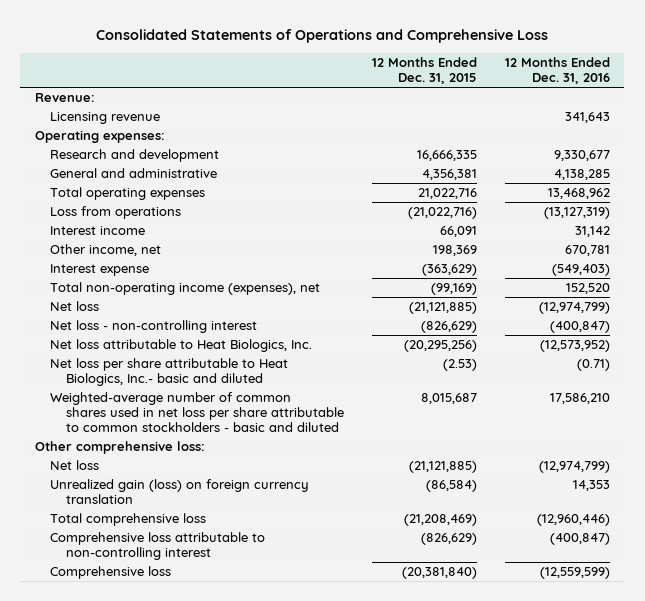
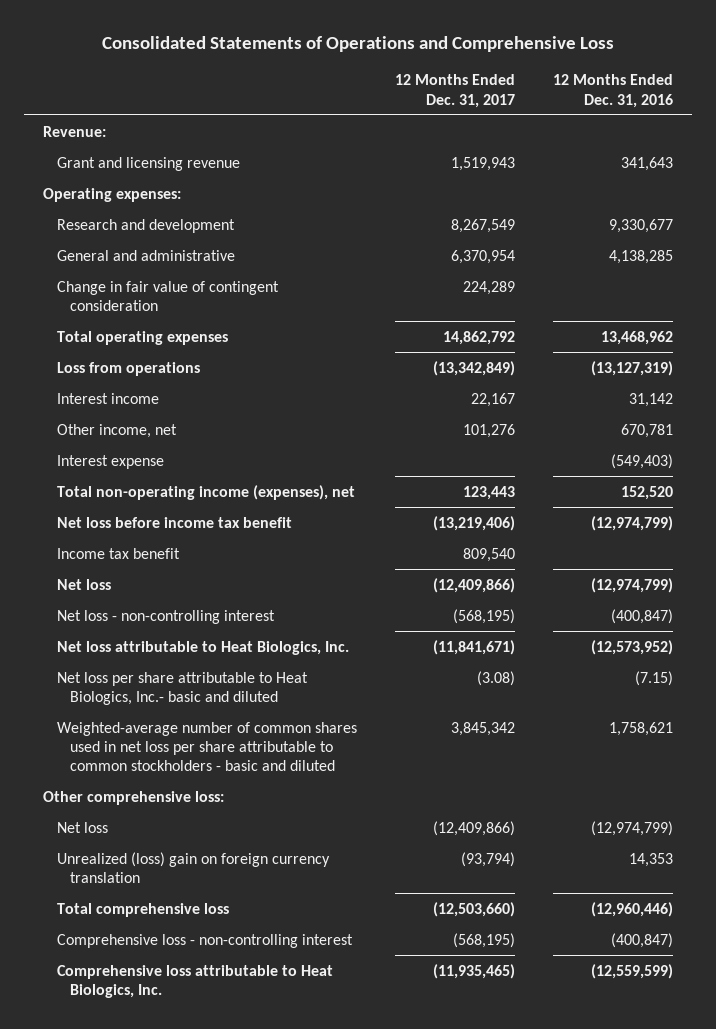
- | 12 Months Ended Dec. 31, 2015 | 12 Months Ended Dec. 31, 2016
+ | 12 Months Ended Dec. 31, 2017 | 12 Months Ended Dec. 31, 2016
- Licensing revenue | | 341,643
+ Grant and licensing revenue | 1,519,943 | 341,643
+ Change in fair value of contingent consideration | 224,289 |
+ Net loss before income tax benefit | (13,219,406) | (12,974,799)
+ Income tax benefit | 809,540 |
- Net loss per share attributable to Heat Biologics, Inc.- basic and diluted | (2.53) | (0.71)
- Weighted-average number of common shares used in net loss per share attributable to common stockholders - basic and diluted | 8,015,687 | 17,586,210
+ Net loss per share attributable to Heat Biologics, Inc.- basic and diluted | (3.08) | (7.15)
+ Weighted-average number of common shares used in net loss per share attributable to common stockholders - basic and diluted | 3,845,342 | 1,758,621
- Unrealized gain (loss) on foreign currency translation | (86,584) | 14,353
+ Unrealized (loss) gain on foreign currency translation | (93,794) | 14,353
- Comprehensive loss attributable to non-controlling interest | (826,629) | (400,847)
- Comprehensive loss | (20,381,840) | (12,559,599)
+ Comprehensive loss - non-controlling interest | (568,195) | (400,847)
+ Comprehensive loss attributable to Heat Biologics, Inc. | (11,935,465) | (12,559,599)

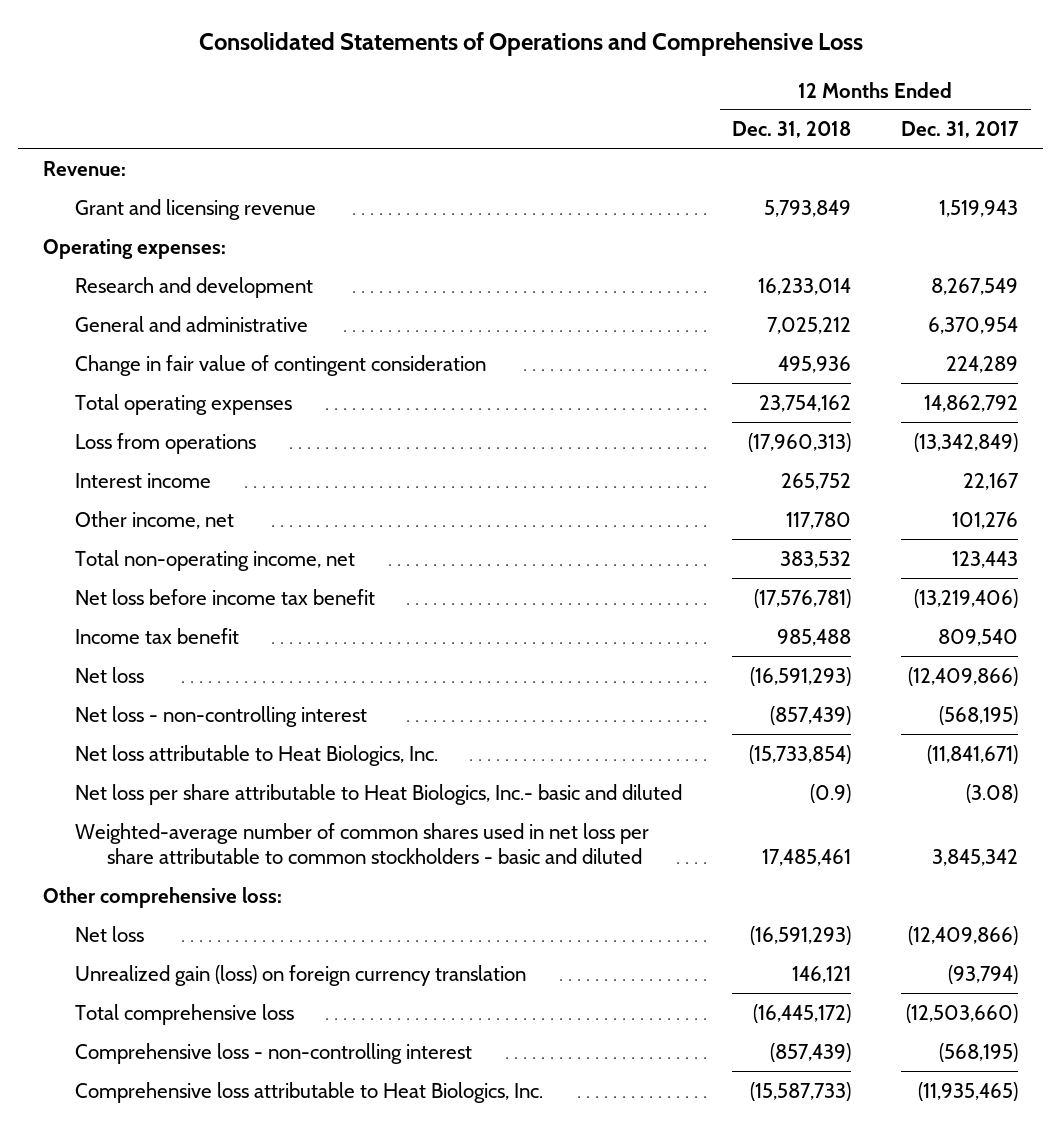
- | 12 Months Ended Dec. 31, 2017 | 12 Months Ended Dec. 31, 2016
+ | 12 Months Ended Dec. 31, 2018 | 12 Months Ended Dec. 31, 2017
- Interest expense | | (549,403)
- Total non-operating income (expenses), net | 123,443 | 152,520
+ Total non-operating income, net | 383,532 | 123,443
- Unrealized (loss) gain on foreign currency translation | (93,794) | 14,353
+ Unrealized gain (loss) on foreign currency translation | 146,121 | (93,794)

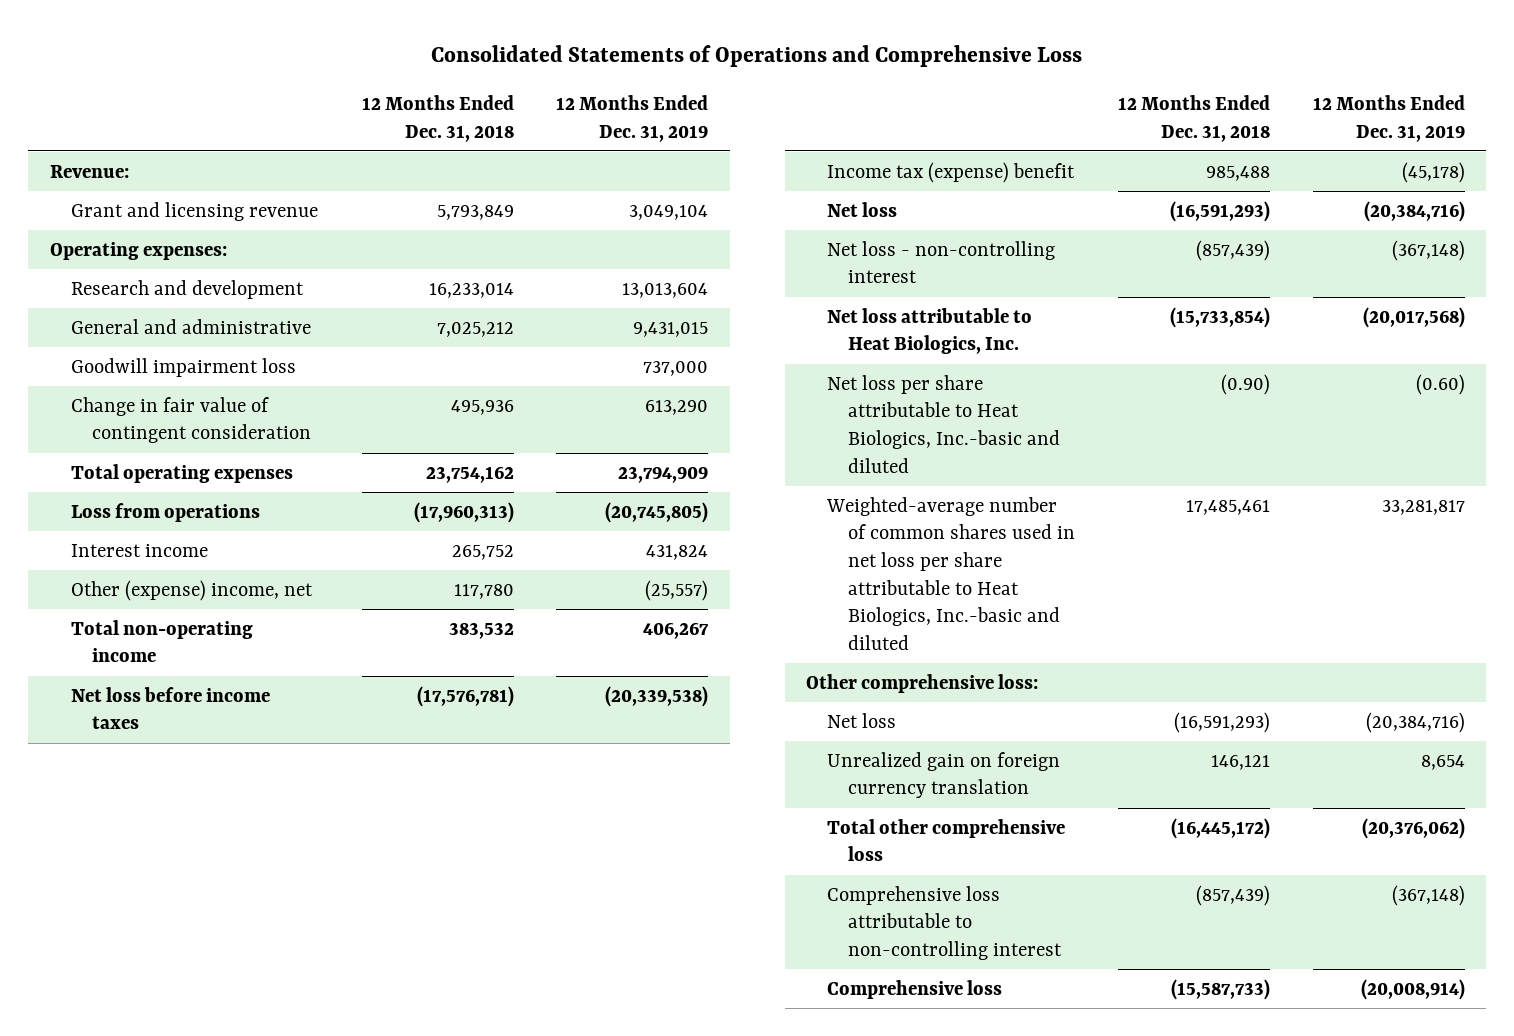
- | 12 Months Ended Dec. 31, 2018 | 12 Months Ended Dec. 31, 2017
+ | 12 Months Ended Dec. 31, 2018 | 12 Months Ended Dec. 31, 2019
+ Goodwill impairment loss | | 737,000
- Other income, net | 117,780 | 101,276
- Total non-operating income, net | 383,532 | 123,443
- Net loss before income tax benefit | (17,576,781) | (13,219,406)
- Income tax benefit | 985,488 | 809,540
+ Other (expense) income, net | 117,780 | (25,557)
+ Total non-operating income | 383,532 | 406,267
+ Net loss before income taxes | (17,576,781) | (20,339,538)
+ Income tax (expense) benefit | 985,488 | (45,178)
- Net loss per share attributable to Heat Biologics, Inc.- basic and diluted | (0.9) | (3.08)
- Weighted-average number of common shares used in net loss per share attributable to common stockholders - basic and diluted | 17,485,461 | 3,845,342
+ Net loss per share attributable to Heat Biologics, Inc.-basic and diluted | (0.90) | (0.60)
+ Weighted-average number of common shares used in net loss per share attributable to Heat Biologics, Inc.-basic and diluted | 17,485,461 | 33,281,817
- Unrealized gain (loss) on foreign currency translation | 146,121 | (93,794)
- Total comprehensive loss | (16,445,172) | (12,503,660)
- Comprehensive loss - non-controlling interest | (857,439) | (568,195)
- Comprehensive loss attributable to Heat Biologics, Inc. | (15,587,733) | (11,935,465)
+ Unrealized gain on foreign currency translation | 146,121 | 8,654
+ Total other comprehensive loss | (16,445,172) | (20,376,062)
+ Comprehensive loss attributable to non-controlling interest | (857,439) | (367,148)
+ Comprehensive loss | (15,587,733) | (20,008,914)

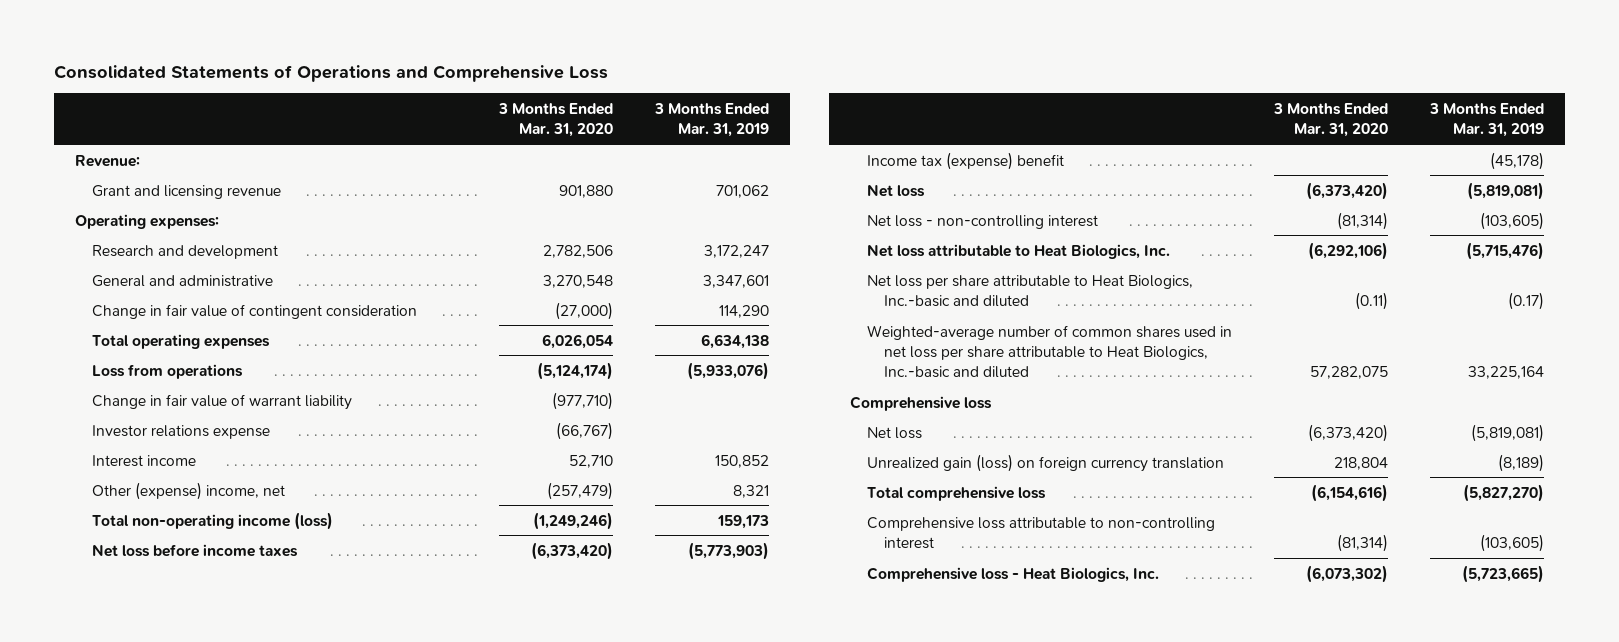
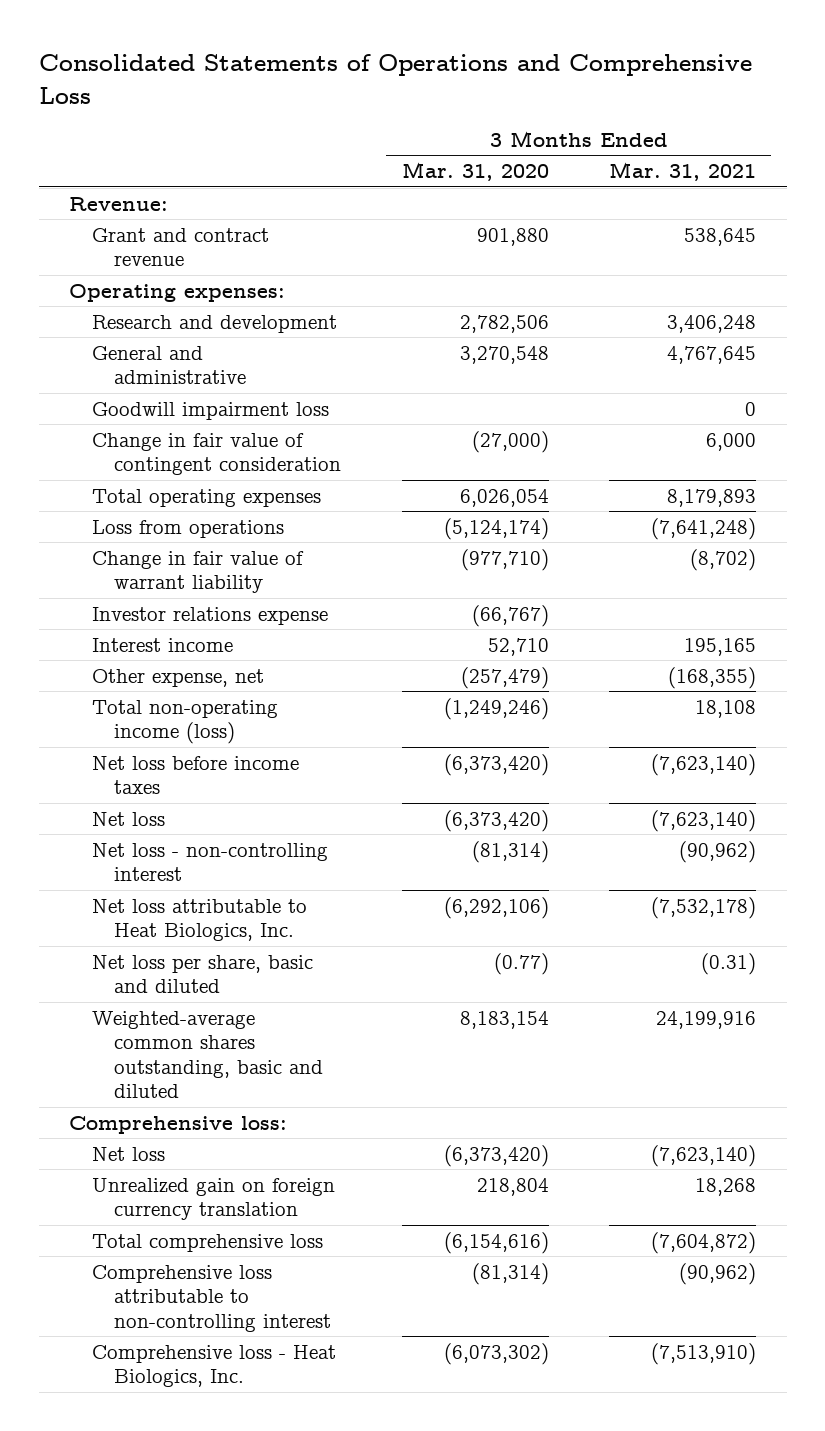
- | 3 Months Ended Mar. 31, 2020 | 3 Months Ended Mar. 31, 2019
+ | 3 Months Ended Mar. 31, 2020 | 3 Months Ended Mar. 31, 2021
- Grant and licensing revenue | 901,880 | 701,062
+ Grant and contract revenue | 901,880 | 538,645
+ Goodwill impairment loss | | 0
- Other (expense) income, net | (257,479) | 8,321
+ Other expense, net | (257,479) | (168,355)
- Income tax (expense) benefit | | (45,178)
- Net loss per share attributable to Heat Biologics, Inc.-basic and diluted | (0.11) | (0.17)
- Weighted-average number of common shares used in net loss per share attributable to Heat Biologics, Inc.-basic and diluted | 57,282,075 | 33,225,164
- Comprehensive loss
+ Net loss per share, basic and diluted | (0.77) | (0.31)
+ Weighted-average common shares outstanding, basic and diluted | 8,183,154 | 24,199,916
+ Comprehensive loss:
- Unrealized gain (loss) on foreign currency translation | 218,804 | (8,189)
+ Unrealized gain on foreign currency translation | 218,804 | 18,268

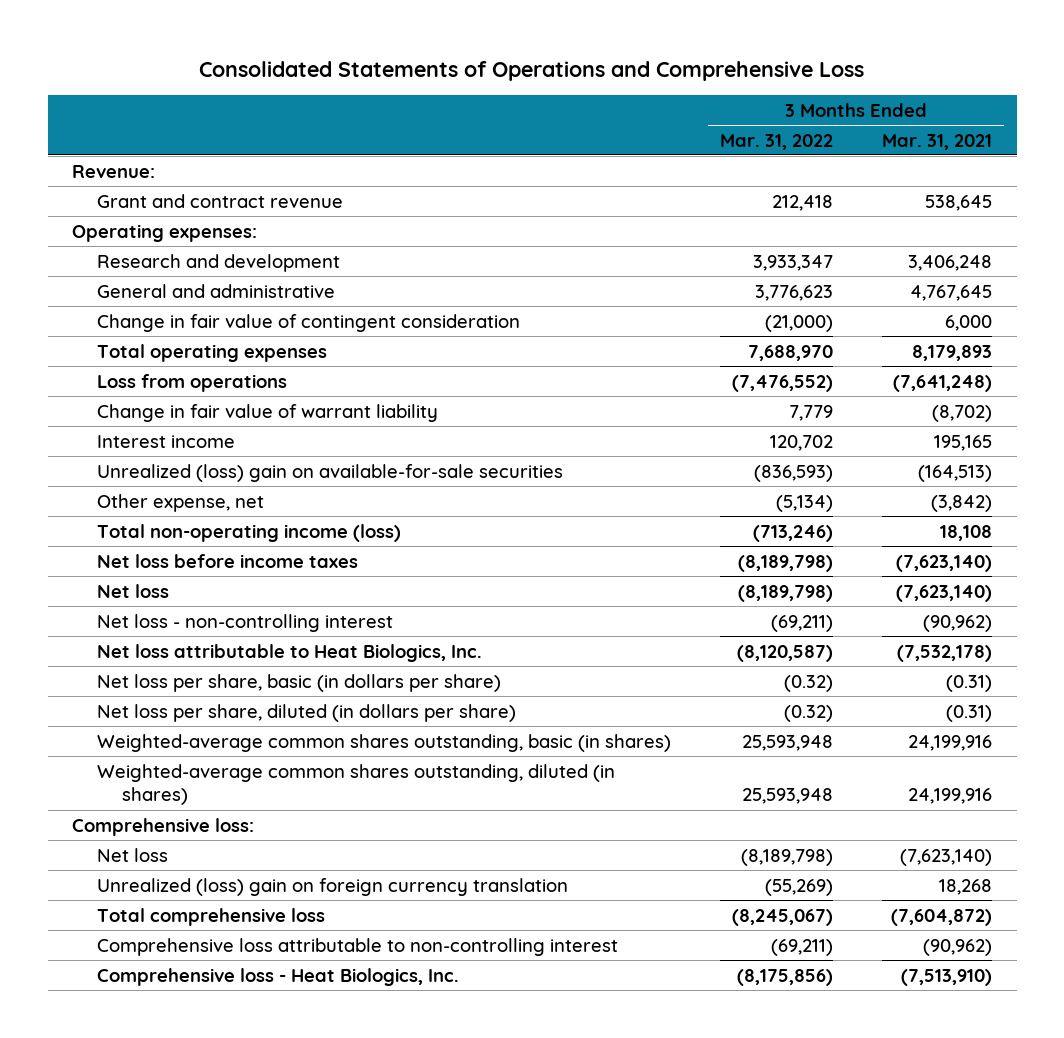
- | 3 Months Ended Mar. 31, 2020 | 3 Months Ended Mar. 31, 2021
+ | 3 Months Ended Mar. 31, 2022 | 3 Months Ended Mar. 31, 2021
- Goodwill impairment loss | | 0
- Investor relations expense | (66,767) |
- Other expense, net | (257,479) | (168,355)
+ Unrealized (loss) gain on available-for-sale securities | (836,593) | (164,513)
+ Other expense, net | (5,134) | (3,842)
- Net loss per share, basic and diluted | (0.77) | (0.31)
- Weighted-average common shares outstanding, basic and diluted | 8,183,154 | 24,199,916
+ Net loss per share, basic (in dollars per share) | (0.32) | (0.31)
+ Net loss per share, diluted (in dollars per share) | (0.32) | (0.31)
+ Weighted-average common shares outstanding, basic (in shares) | 25,593,948 | 24,199,916
+ Weighted-average common shares outstanding, diluted (in shares) | 25,593,948 | 24,199,916
- Unrealized gain on foreign currency translation | 218,804 | 18,268
+ Unrealized (loss) gain on foreign currency translation | (55,269) | 18,268

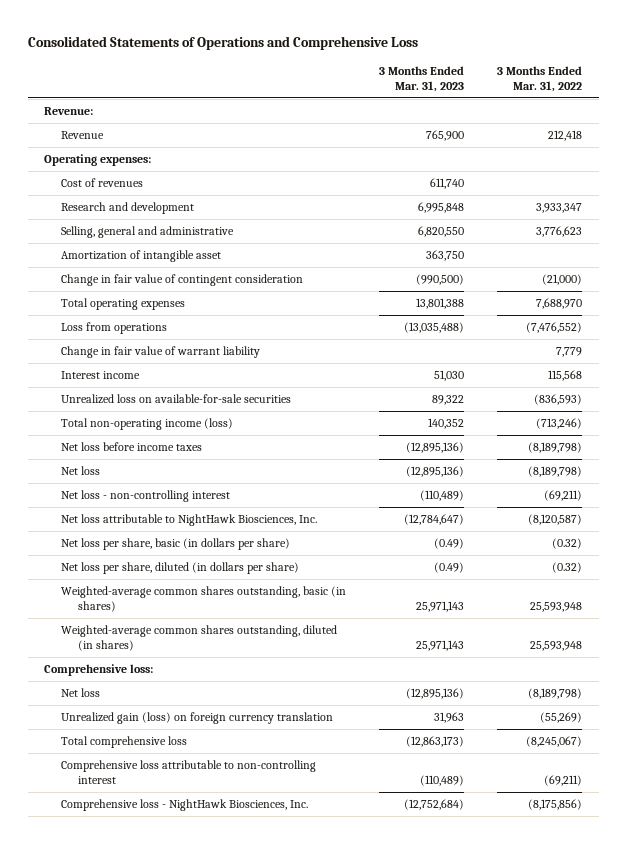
- | 3 Months Ended Mar. 31, 2022 | 3 Months Ended Mar. 31, 2021
+ | 3 Months Ended Mar. 31, 2023 | 3 Months Ended Mar. 31, 2022
- Grant and contract revenue | 212,418 | 538,645
+ Revenue | 765,900 | 212,418
+ Cost of revenues | 611,740 |
- General and administrative | 3,776,623 | 4,767,645
+ Selling, general and administrative | 6,820,550 | 3,776,623
+ Amortization of intangible asset | 363,750 |
- Interest income | 120,702 | 195,165
- Unrealized (loss) gain on available-for-sale securities | (836,593) | (164,513)
- Other expense, net | (5,134) | (3,842)
+ Interest income | 51,030 | 115,568
+ Unrealized loss on available-for-sale securities | 89,322 | (836,593)
- Net loss attributable to Heat Biologics, Inc. | (8,120,587) | (7,532,178)
+ Net loss attributable to NightHawk Biosciences, Inc. | (12,784,647) | (8,120,587)
- Unrealized (loss) gain on foreign currency translation | (55,269) | 18,268
+ Unrealized gain (loss) on foreign currency translation | 31,963 | (55,269)
- Comprehensive loss - Heat Biologics, Inc. | (8,175,856) | (7,513,910)
+ Comprehensive loss - NightHawk Biosciences, Inc. | (12,752,684) | (8,175,856)

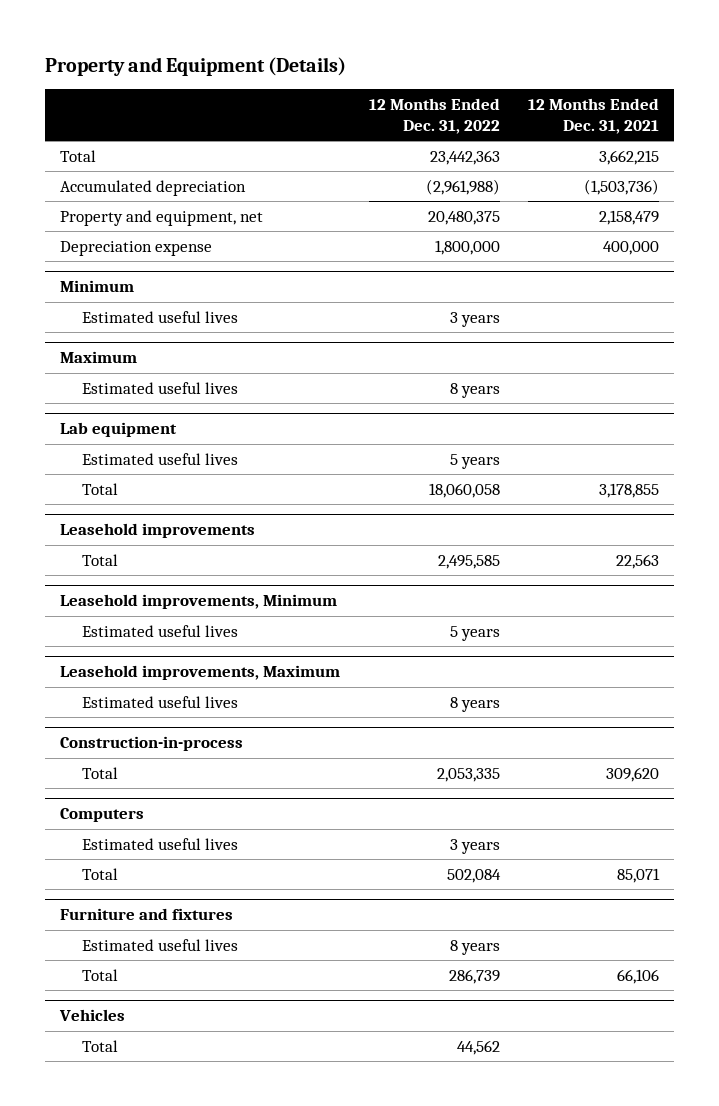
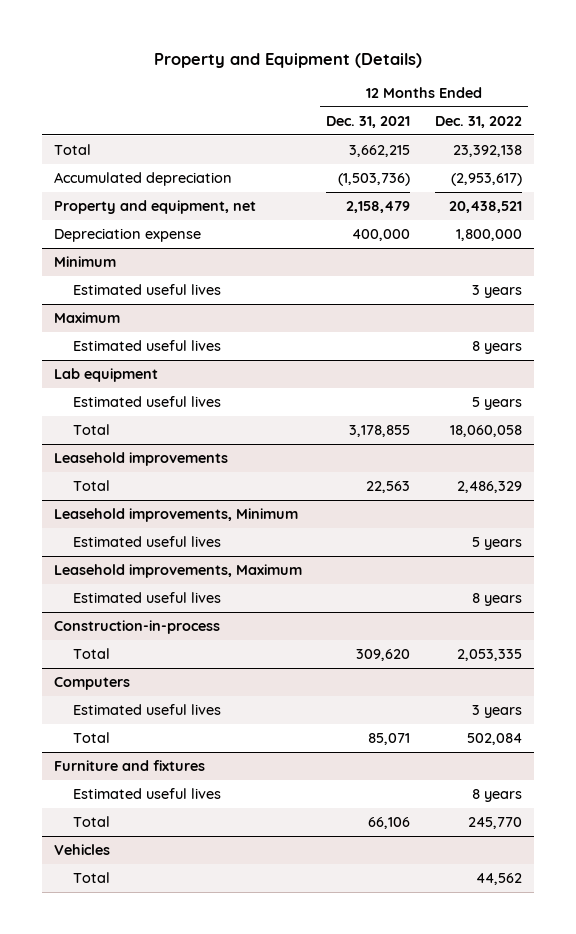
- | 12 Months Ended Dec. 31, 2022 | 12 Months Ended Dec. 31, 2021
+ | 12 Months Ended Dec. 31, 2021 | 12 Months Ended Dec. 31, 2022
- Total | 23,442,363 | 3,662,215
- Accumulated depreciation | (2,961,988) | (1,503,736)
- Property and equipment, net | 20,480,375 | 2,158,479
+ Total | 3,662,215 | 23,392,138
+ Accumulated depreciation | (1,503,736) | (2,953,617)
+ Property and equipment, net | 2,158,479 | 20,438,521
@ Leasehold improvements
- Total | 2,495,585 | 22,563
+ Total | 22,563 | 2,486,329
@ Furniture and fixtures
- Total | 286,739 | 66,106
+ Total | 66,106 | 245,770

